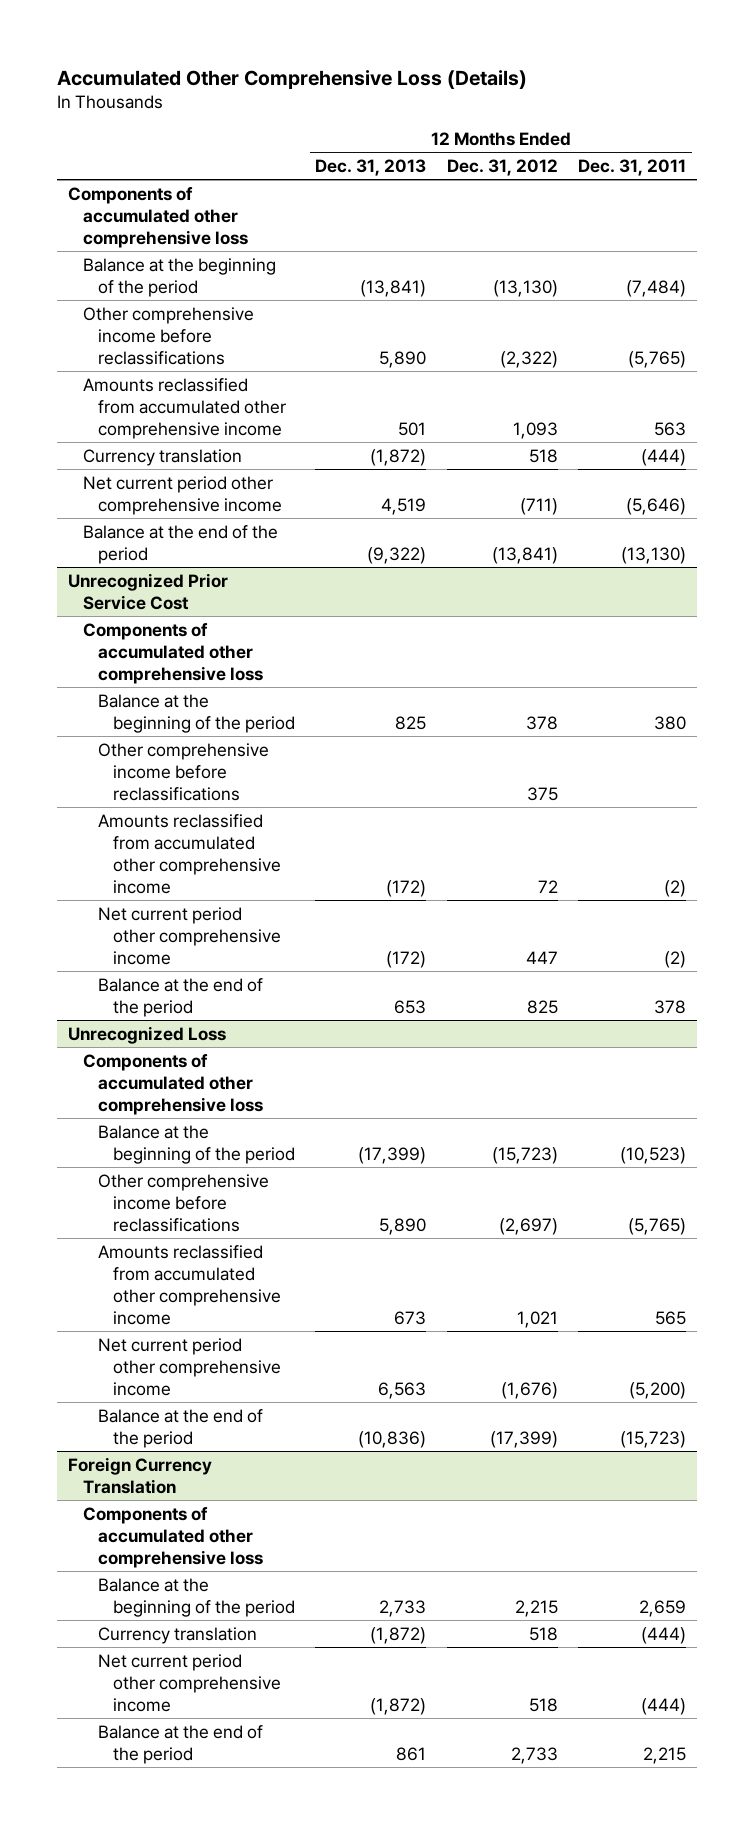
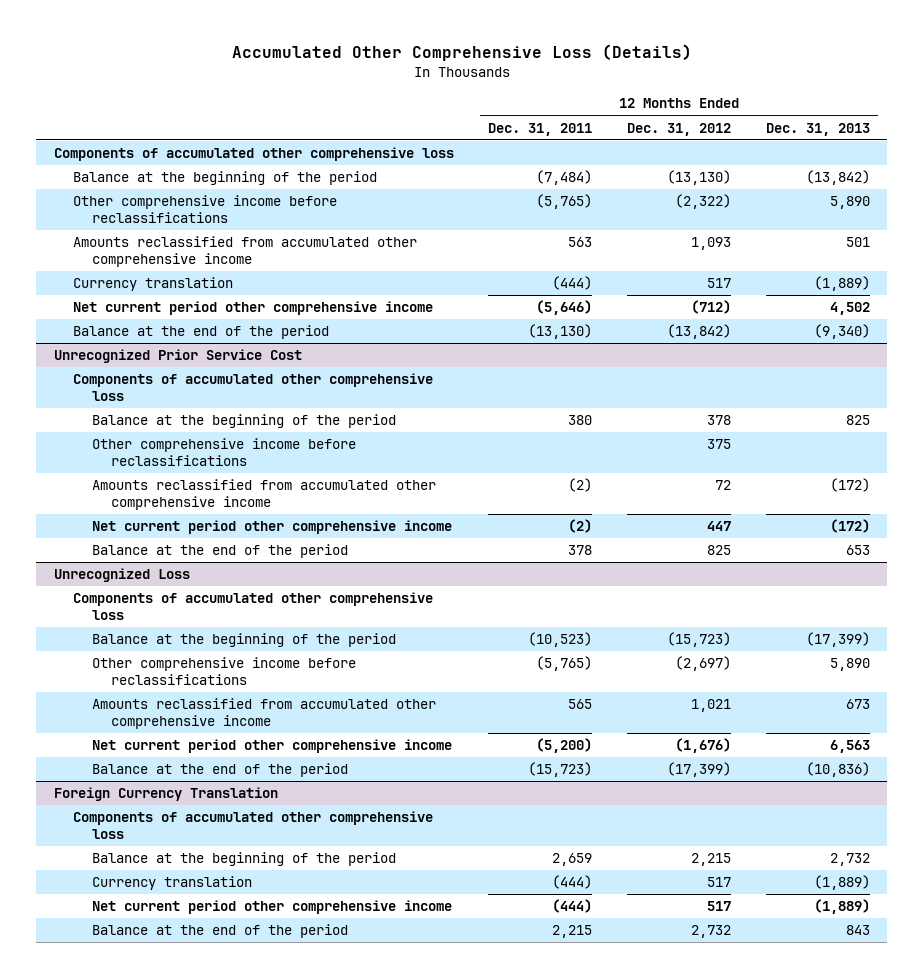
- | 12 Months Ended Dec. 31, 2013 | 12 Months Ended Dec. 31, 2012 | 12 Months Ended Dec. 31, 2011
+ | 12 Months Ended Dec. 31, 2011 | 12 Months Ended Dec. 31, 2012 | 12 Months Ended Dec. 31, 2013
- Balance at the beginning of the period | (13,841) | (13,130) | (7,484)
+ Balance at the beginning of the period | (7,484) | (13,130) | (13,842)
- Currency translation | (1,872) | 518 | (444)
- Net current period other comprehensive income | 4,519 | (711) | (5,646)
- Balance at the end of the period | (9,322) | (13,841) | (13,130)
+ Currency translation | (444) | 517 | (1,889)
+ Net current period other comprehensive income | (5,646) | (712) | 4,502
+ Balance at the end of the period | (13,130) | (13,842) | (9,340)
@ Foreign Currency Translation
- Balance at the beginning of the period | 2,733 | 2,215 | 2,659
- Currency translation | (1,872) | 518 | (444)
- Net current period other comprehensive income | (1,872) | 518 | (444)
- Balance at the end of the period | 861 | 2,733 | 2,215
+ Balance at the beginning of the period | 2,659 | 2,215 | 2,732
+ Currency translation | (444) | 517 | (1,889)
+ Net current period other comprehensive income | (444) | 517 | (1,889)
+ Balance at the end of the period | 2,215 | 2,732 | 843

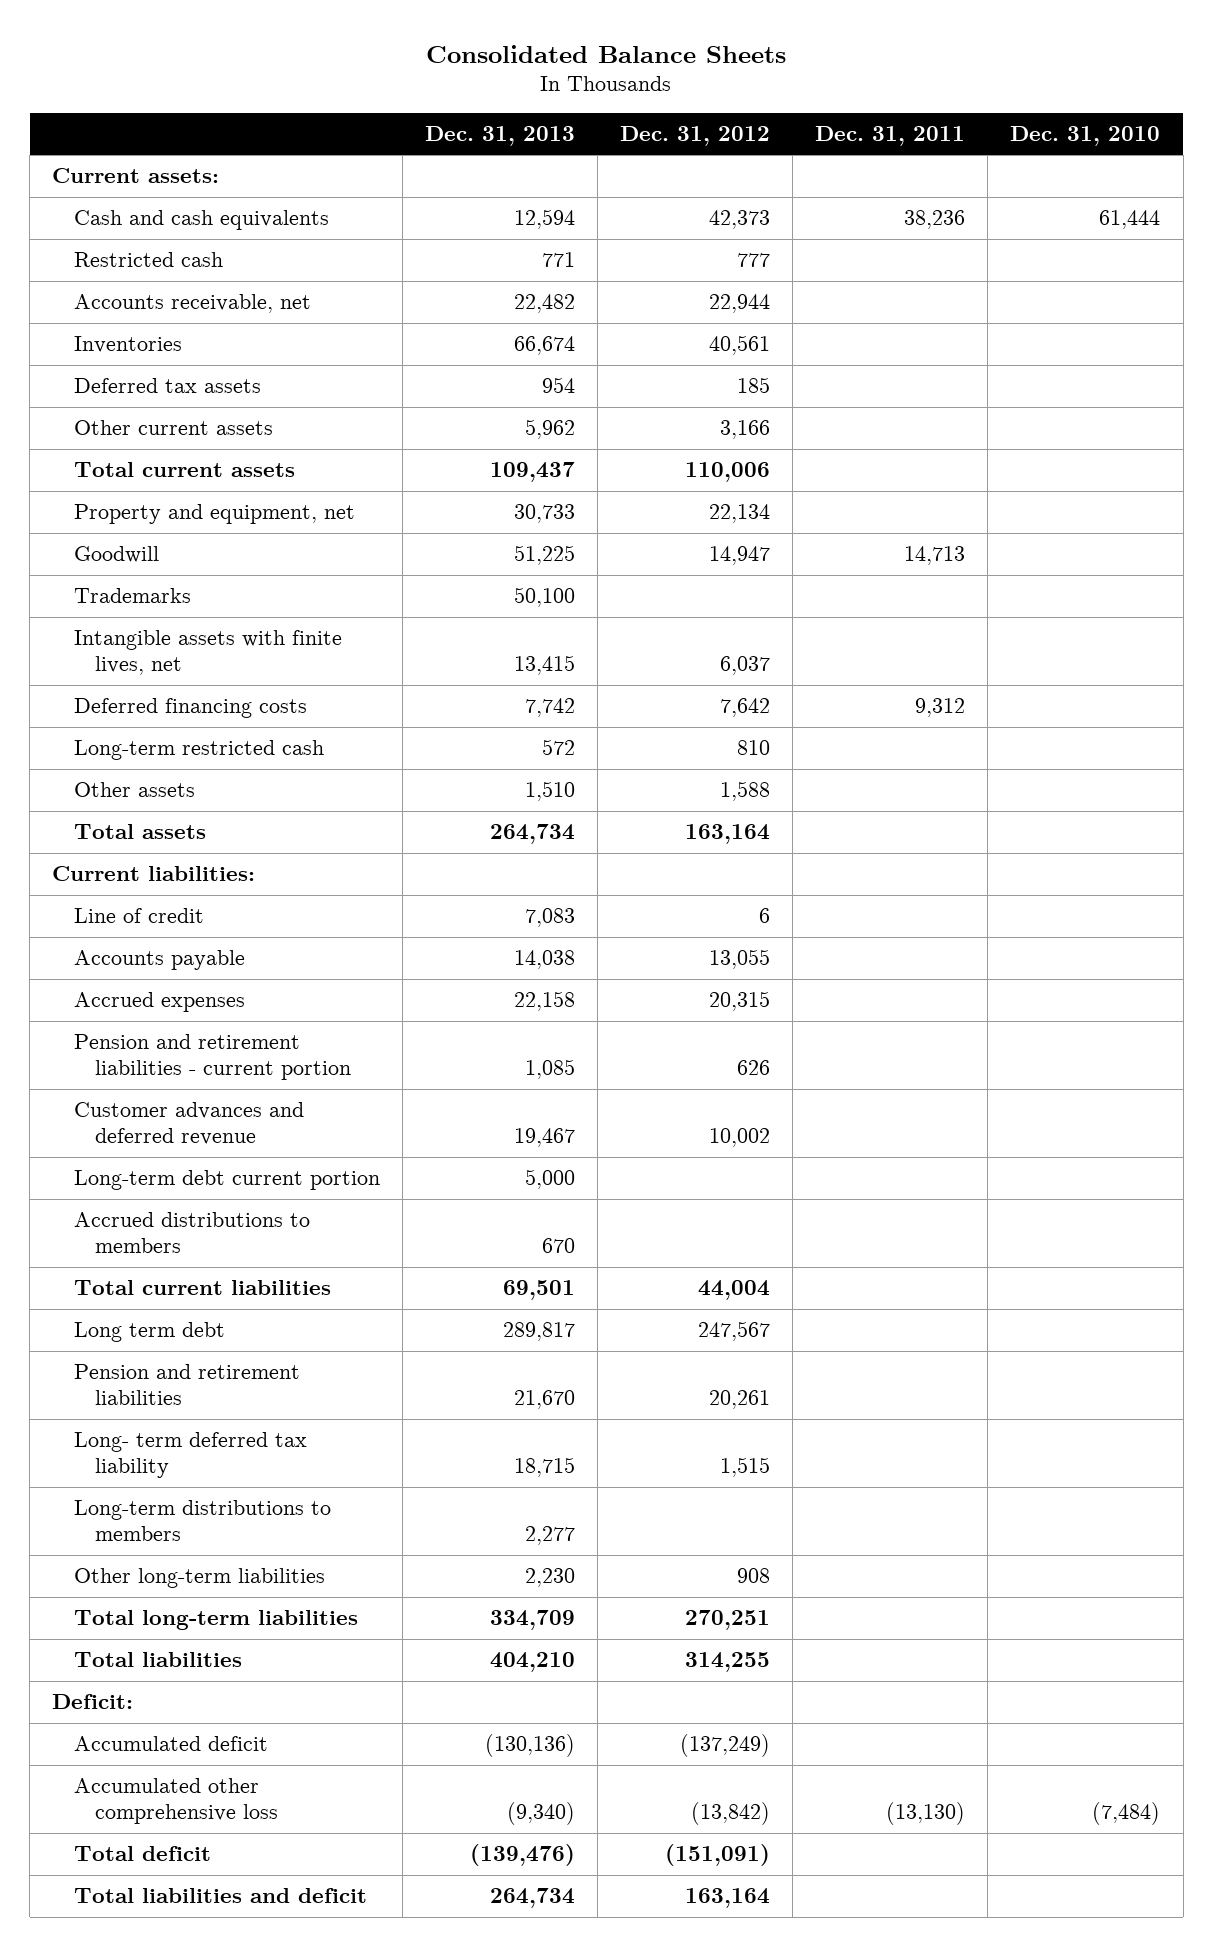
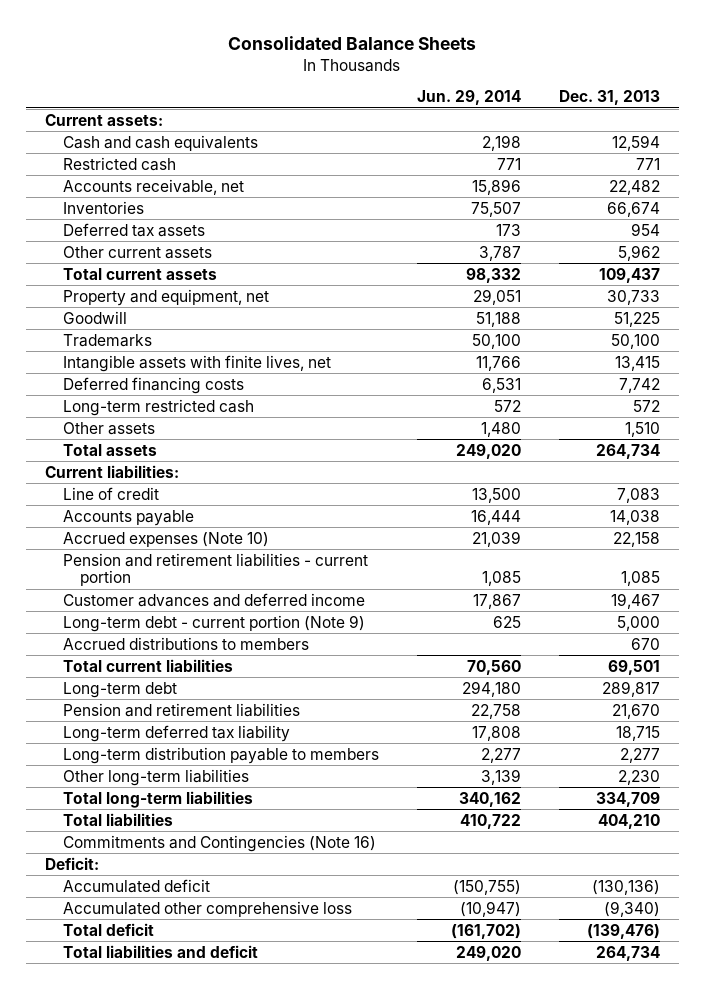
- | Dec. 31, 2013 | Dec. 31, 2012 | Dec. 31, 2011 | Dec. 31, 2010
+ | Jun. 29, 2014 | Dec. 31, 2013
- Accrued expenses | 22,158 | 20,315 | |
+ Accrued expenses (Note 10) | 21,039 | 22,158
- Customer advances and deferred revenue | 19,467 | 10,002 | |
- Long-term debt current portion | 5,000 | | |
+ Customer advances and deferred income | 17,867 | 19,467
+ Long-term debt - current portion (Note 9) | 625 | 5,000
- Long term debt | 289,817 | 247,567 | |
+ Long-term debt | 294,180 | 289,817
- Long- term deferred tax liability | 18,715 | 1,515 | |
- Long-term distributions to members | 2,277 | | |
+ Long-term deferred tax liability | 17,808 | 18,715
+ Long-term distribution payable to members | 2,277 | 2,277
+ Commitments and Contingencies (Note 16)

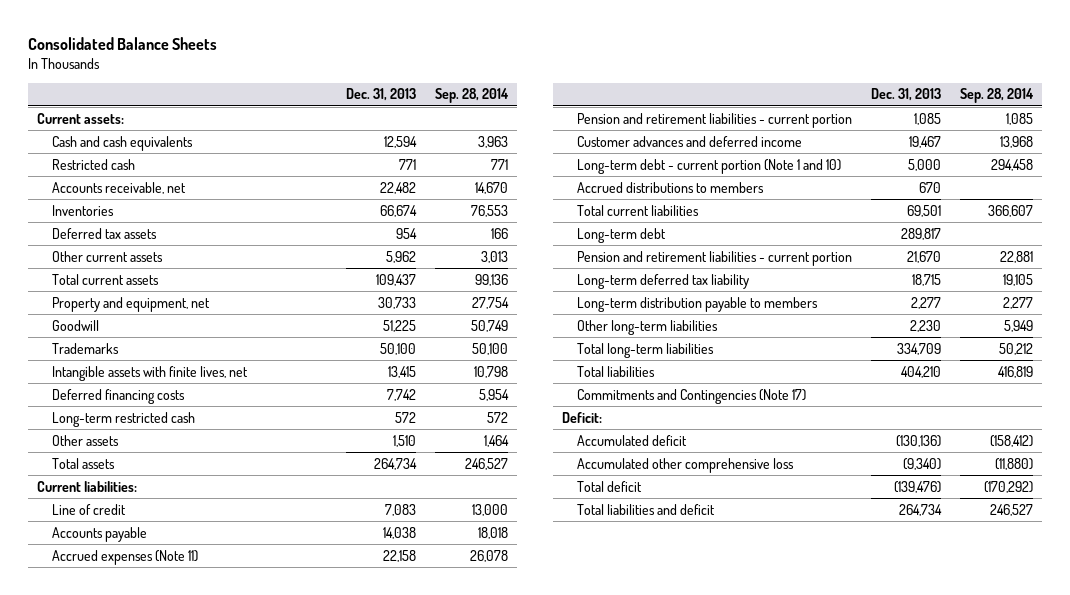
- | Jun. 29, 2014 | Dec. 31, 2013
+ | Dec. 31, 2013 | Sep. 28, 2014
- Accrued expenses (Note 10) | 21,039 | 22,158
+ Accrued expenses (Note 11) | 22,158 | 26,078
- Long-term debt - current portion (Note 9) | 625 | 5,000
+ Long-term debt - current portion (Note 1 and 10) | 5,000 | 294,458
- Pension and retirement liabilities | 22,758 | 21,670
+ Pension and retirement liabilities - current portion | 21,670 | 22,881
- Commitments and Contingencies (Note 16)
+ Commitments and Contingencies (Note 17)

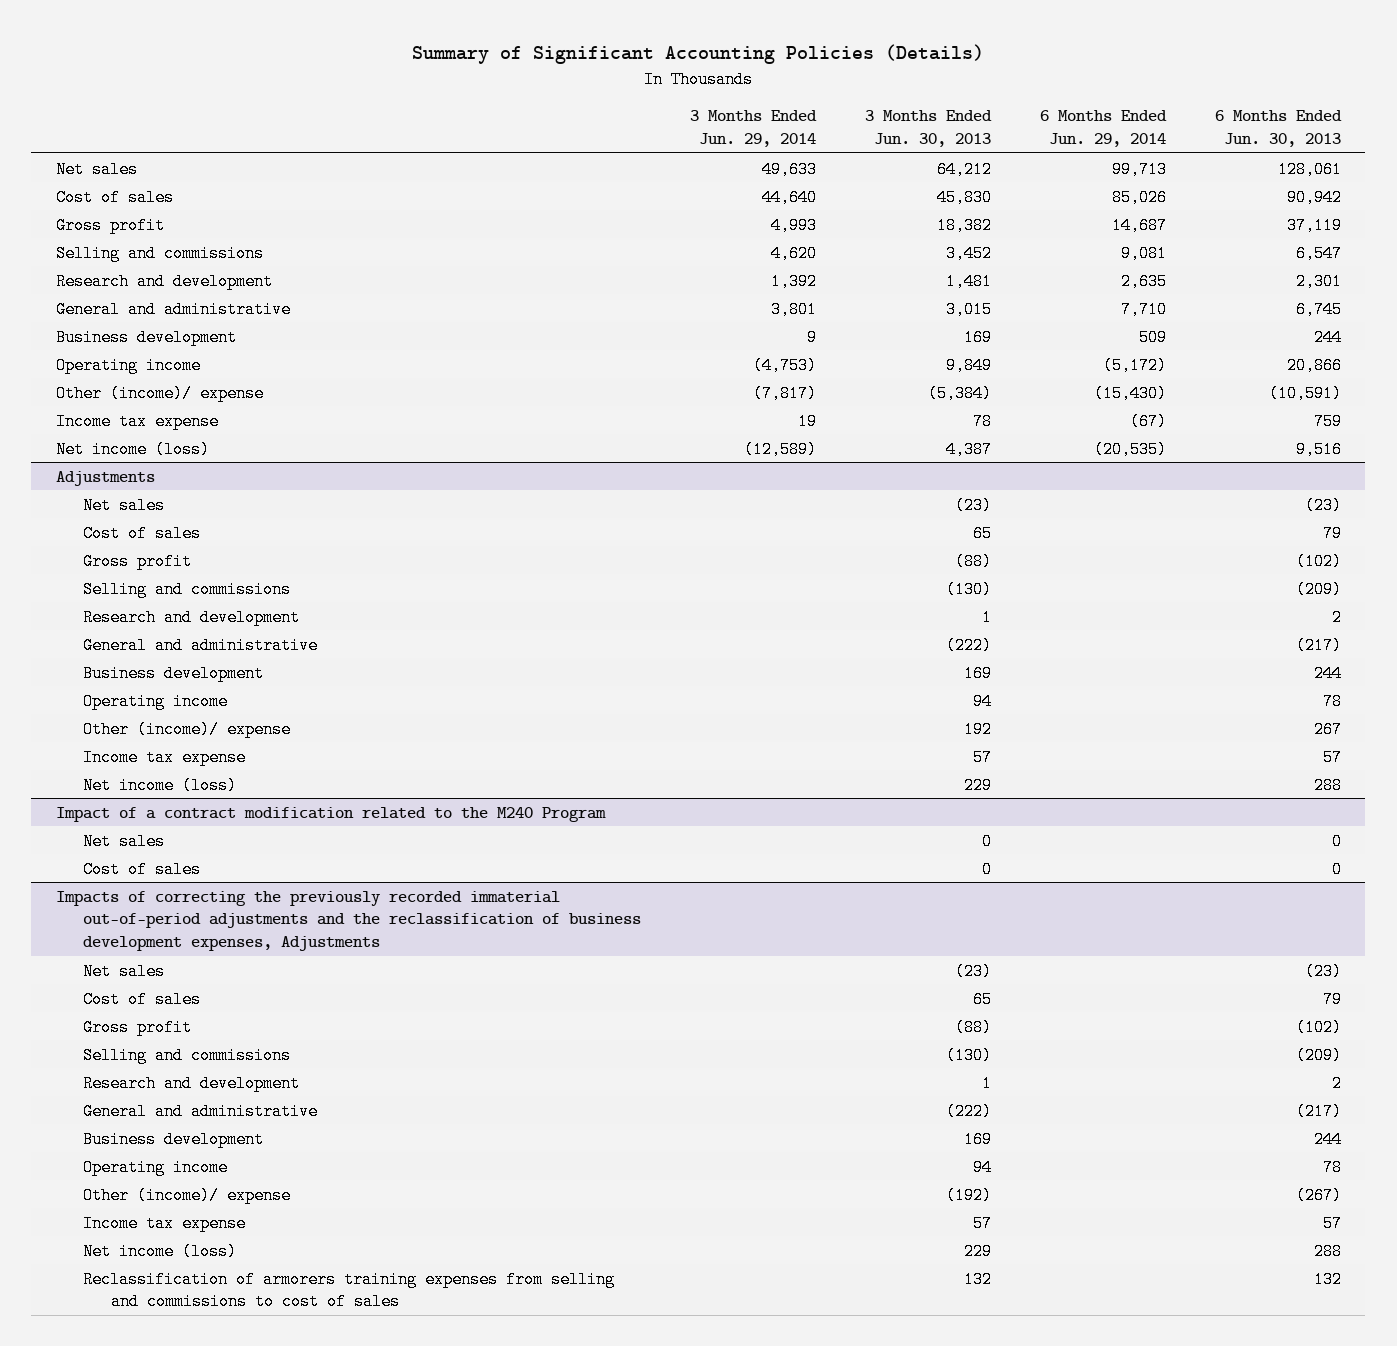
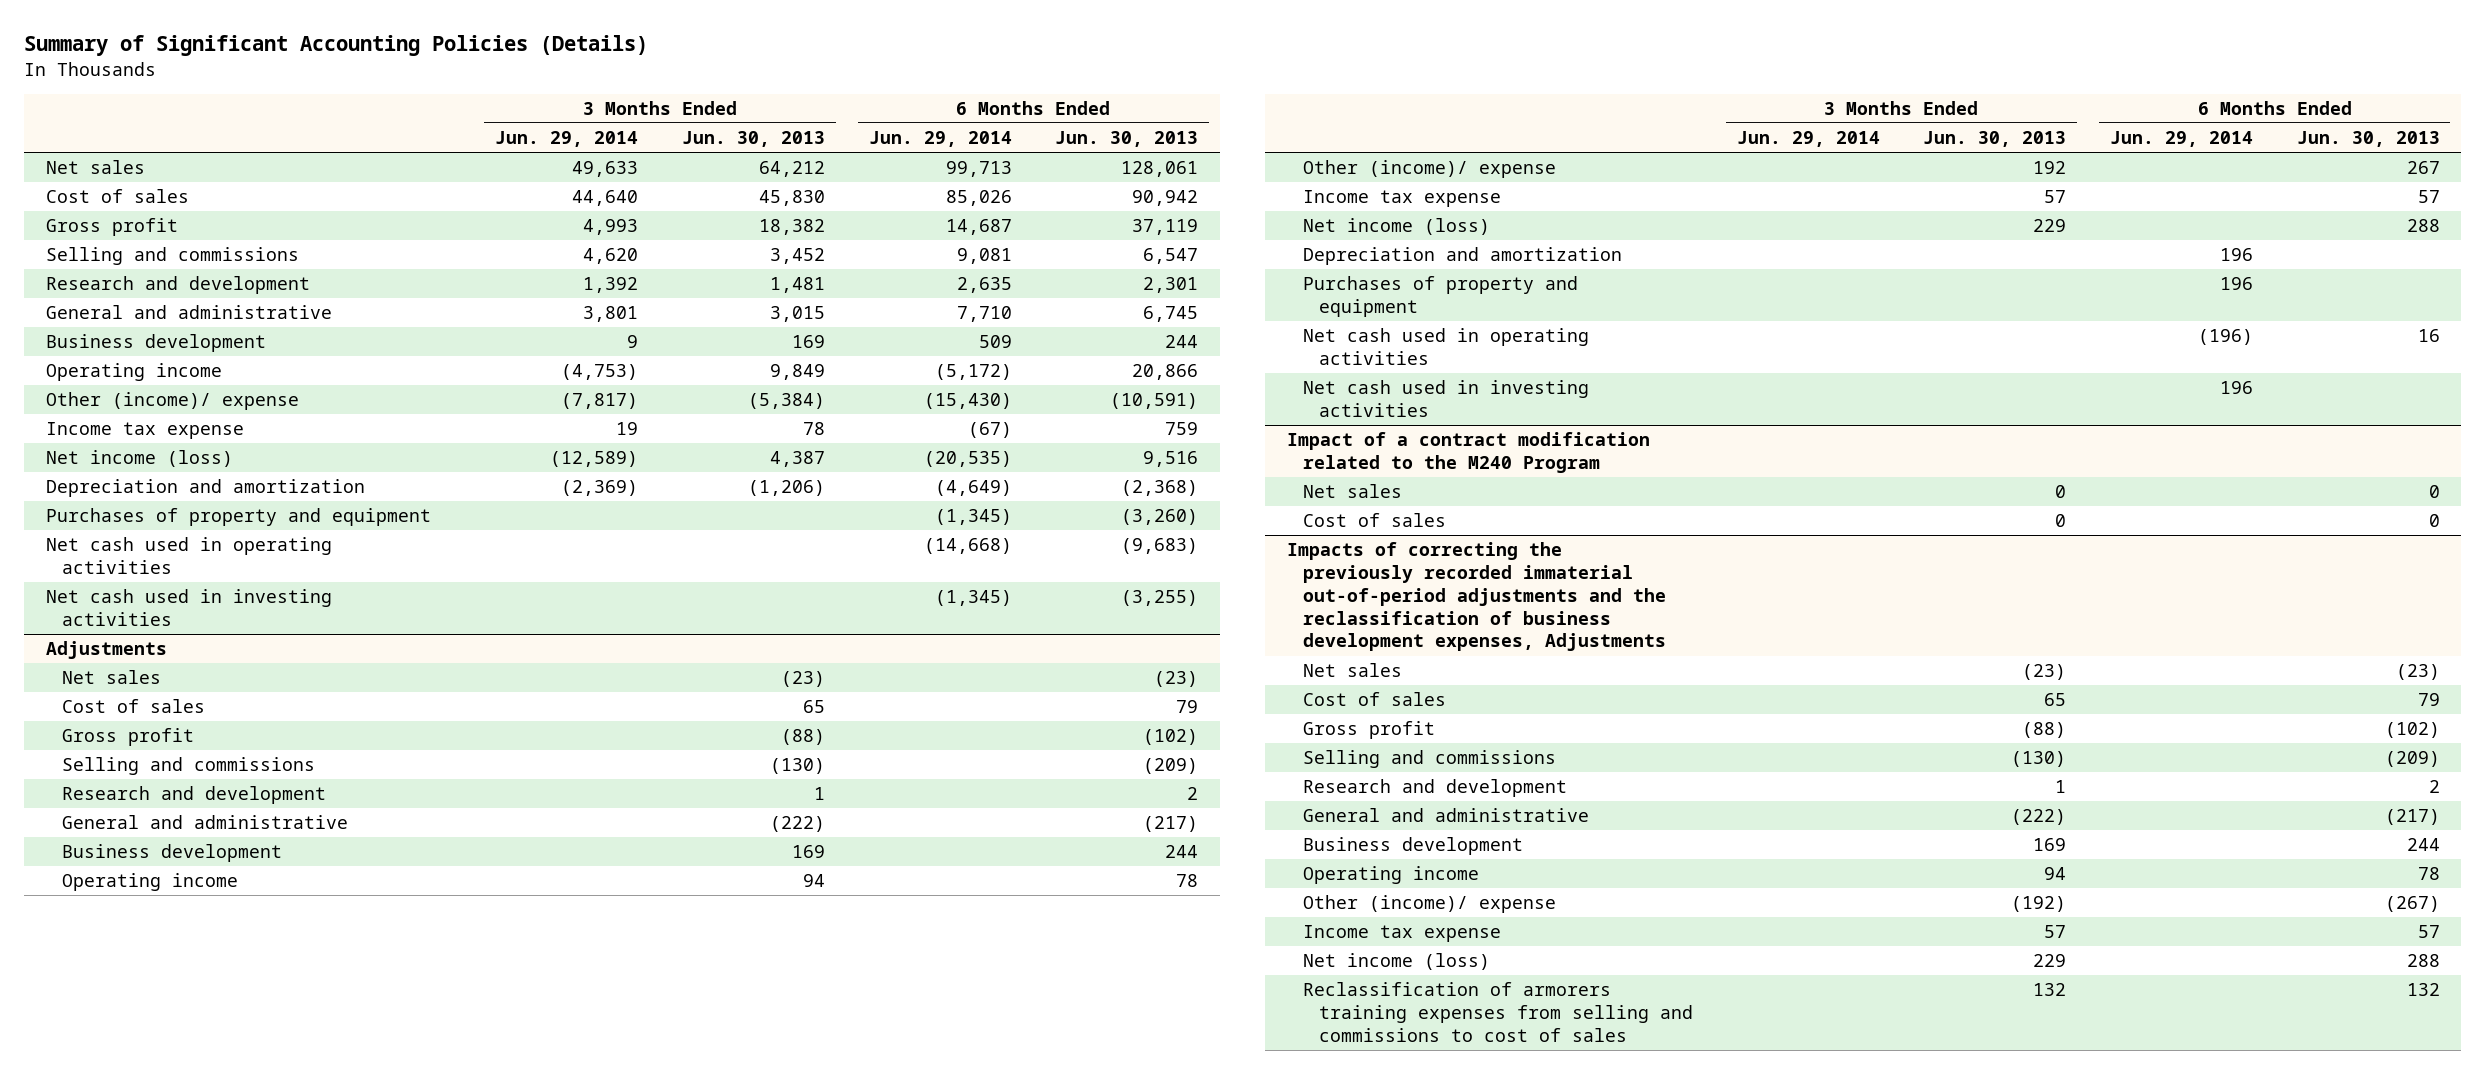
+ Depreciation and amortization | (2,369) | (1,206) | (4,649) | (2,368)
+ Purchases of property and equipment | | | (1,345) | (3,260)
+ Net cash used in operating activities | | | (14,668) | (9,683)
+ Net cash used in investing activities | | | (1,345) | (3,255)
@ Adjustments
+ Depreciation and amortization | | | 196 |
+ Purchases of property and equipment | | | 196 |
+ Net cash used in operating activities | | | (196) | 16
+ Net cash used in investing activities | | | 196 |

